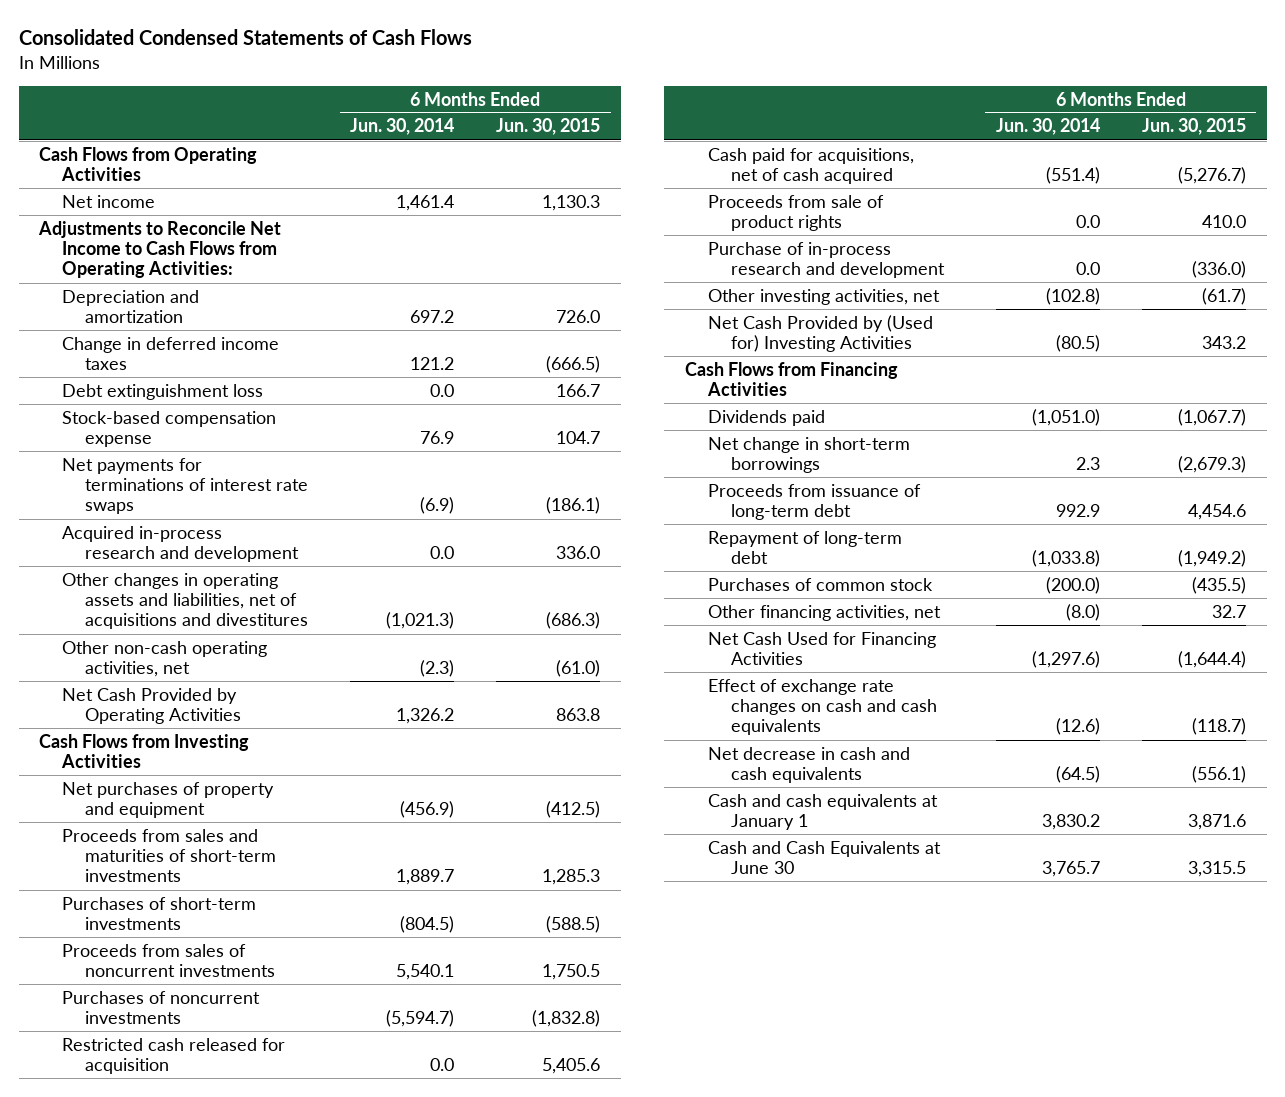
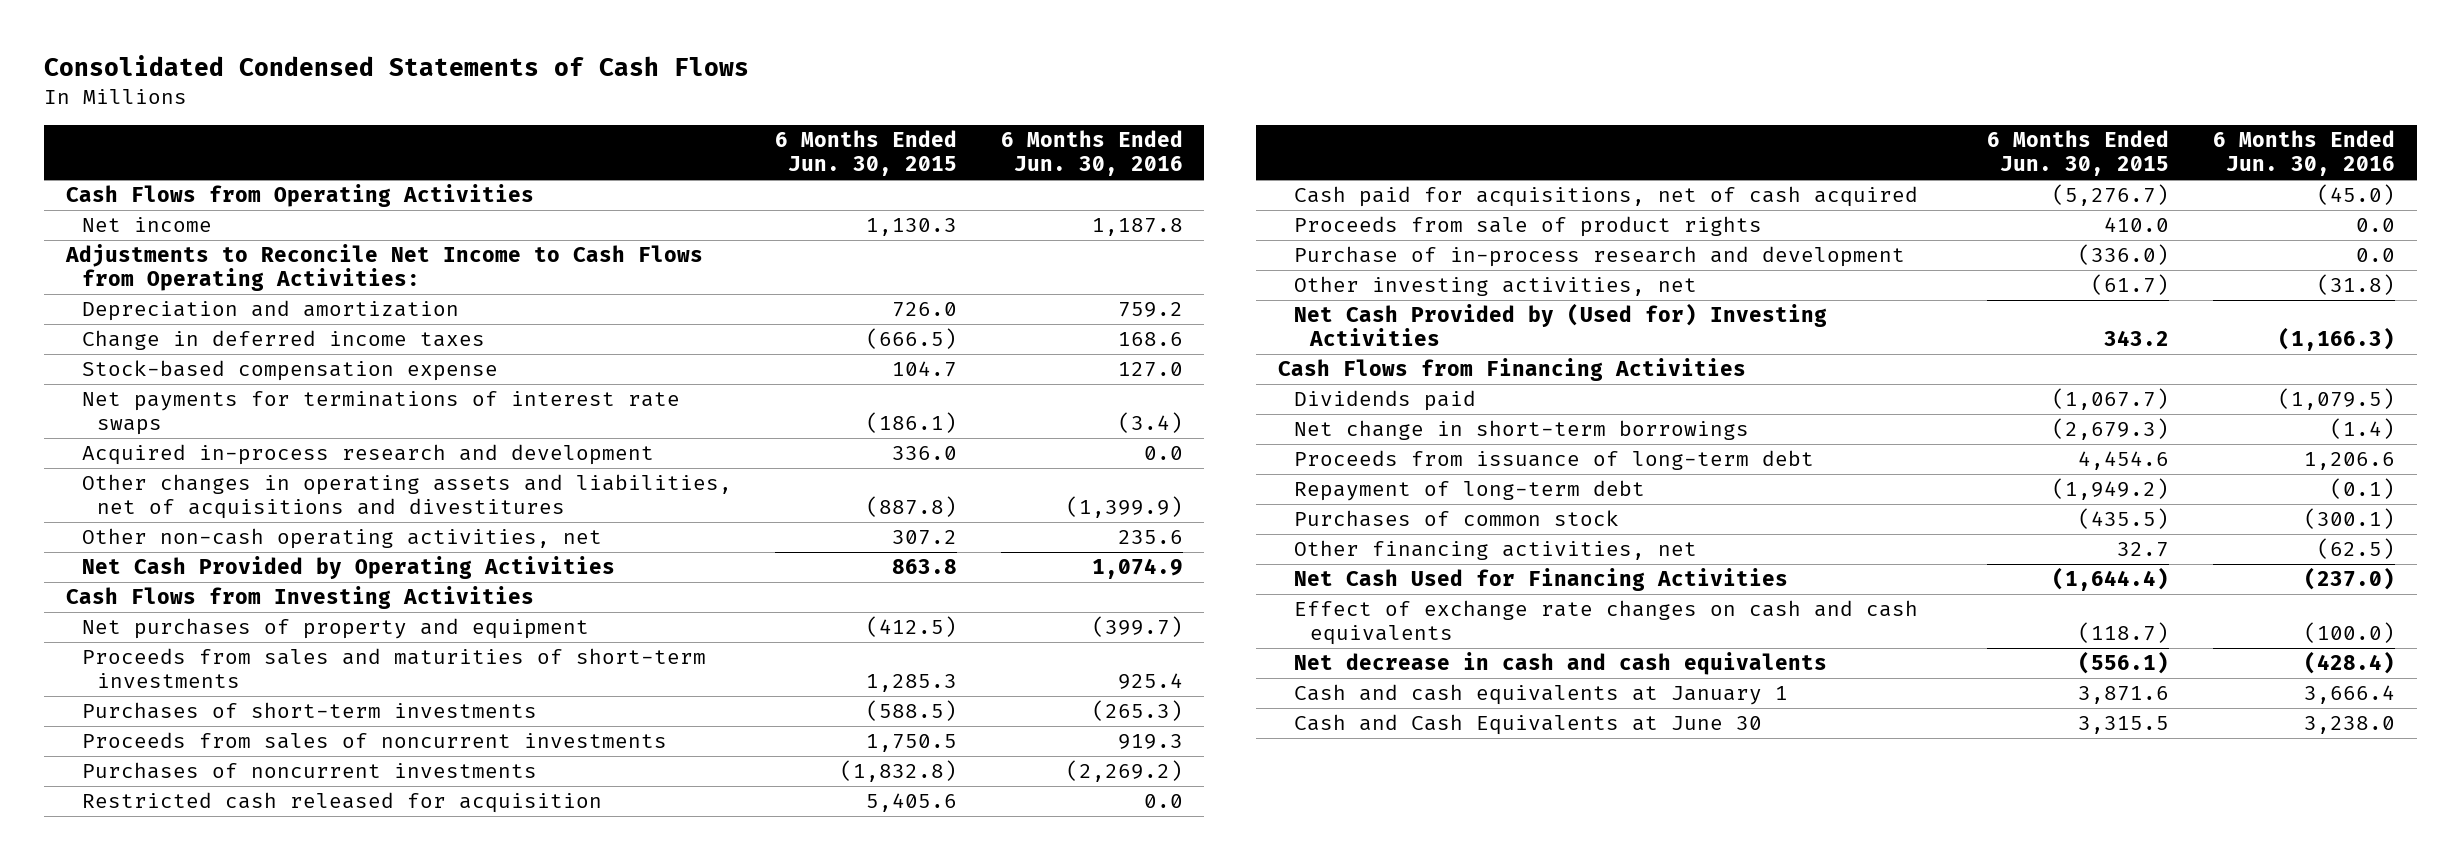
- | 6 Months Ended Jun. 30, 2014 | 6 Months Ended Jun. 30, 2015
+ | 6 Months Ended Jun. 30, 2015 | 6 Months Ended Jun. 30, 2016
- Debt extinguishment loss | 0.0 | 166.7
- Other changes in operating assets and liabilities, net of acquisitions and divestitures | (1,021.3) | (686.3)
- Other non-cash operating activities, net | (2.3) | (61.0)
+ Other changes in operating assets and liabilities, net of acquisitions and divestitures | (887.8) | (1,399.9)
+ Other non-cash operating activities, net | 307.2 | 235.6

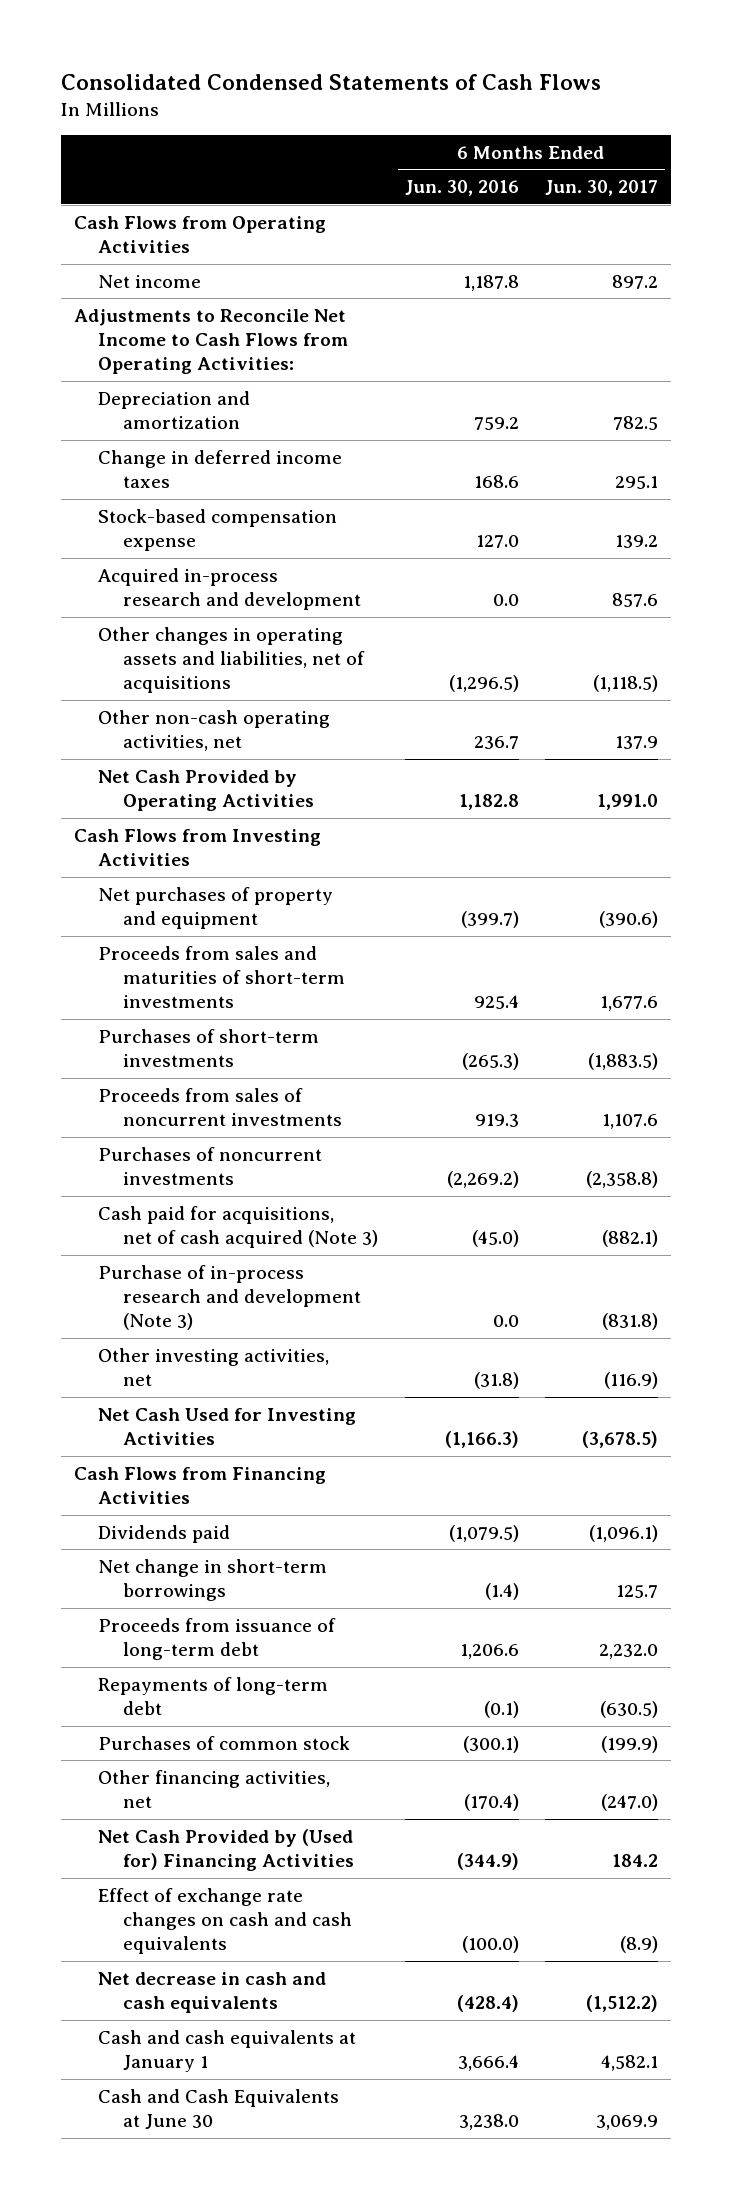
- | 6 Months Ended Jun. 30, 2015 | 6 Months Ended Jun. 30, 2016
+ | 6 Months Ended Jun. 30, 2016 | 6 Months Ended Jun. 30, 2017
- Net payments for terminations of interest rate swaps | (186.1) | (3.4)
- Other changes in operating assets and liabilities, net of acquisitions and divestitures | (887.8) | (1,399.9)
- Other non-cash operating activities, net | 307.2 | 235.6
- Net Cash Provided by Operating Activities | 863.8 | 1,074.9
+ Other changes in operating assets and liabilities, net of acquisitions | (1,296.5) | (1,118.5)
+ Other non-cash operating activities, net | 236.7 | 137.9
+ Net Cash Provided by Operating Activities | 1,182.8 | 1,991.0
- Restricted cash released for acquisition | 5,405.6 | 0.0
- Cash paid for acquisitions, net of cash acquired | (5,276.7) | (45.0)
- Proceeds from sale of product rights | 410.0 | 0.0
- Purchase of in-process research and development | (336.0) | 0.0
+ Cash paid for acquisitions, net of cash acquired (Note 3) | (45.0) | (882.1)
+ Purchase of in-process research and development (Note 3) | 0.0 | (831.8)
- Net Cash Provided by (Used for) Investing Activities | 343.2 | (1,166.3)
+ Net Cash Used for Investing Activities | (1,166.3) | (3,678.5)
- Repayment of long-term debt | (1,949.2) | (0.1)
+ Repayments of long-term debt | (0.1) | (630.5)
- Other financing activities, net | 32.7 | (62.5)
- Net Cash Used for Financing Activities | (1,644.4) | (237.0)
+ Other financing activities, net | (170.4) | (247.0)
+ Net Cash Provided by (Used for) Financing Activities | (344.9) | 184.2

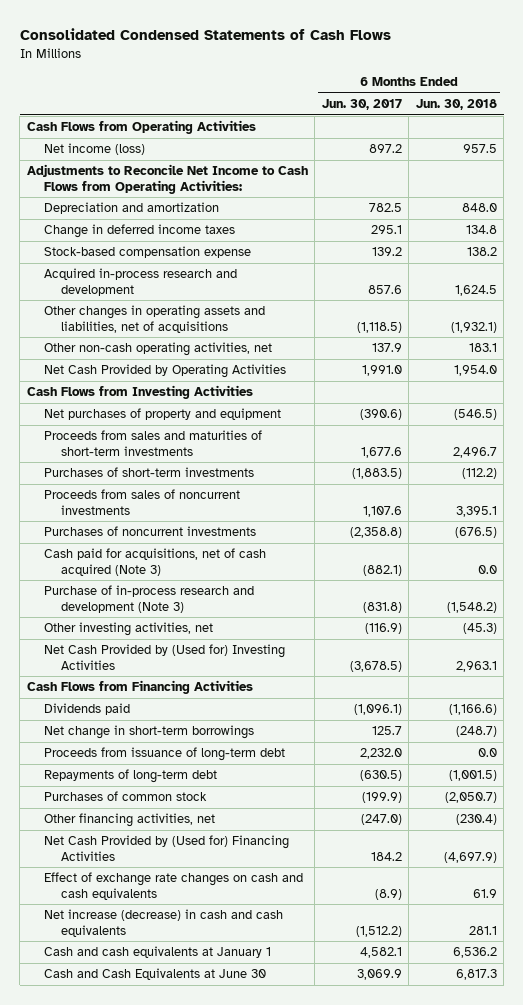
- | 6 Months Ended Jun. 30, 2016 | 6 Months Ended Jun. 30, 2017
+ | 6 Months Ended Jun. 30, 2017 | 6 Months Ended Jun. 30, 2018
- Net income | 1,187.8 | 897.2
+ Net income (loss) | 897.2 | 957.5
- Net Cash Used for Investing Activities | (1,166.3) | (3,678.5)
+ Net Cash Provided by (Used for) Investing Activities | (3,678.5) | 2,963.1
- Net decrease in cash and cash equivalents | (428.4) | (1,512.2)
+ Net increase (decrease) in cash and cash equivalents | (1,512.2) | 281.1

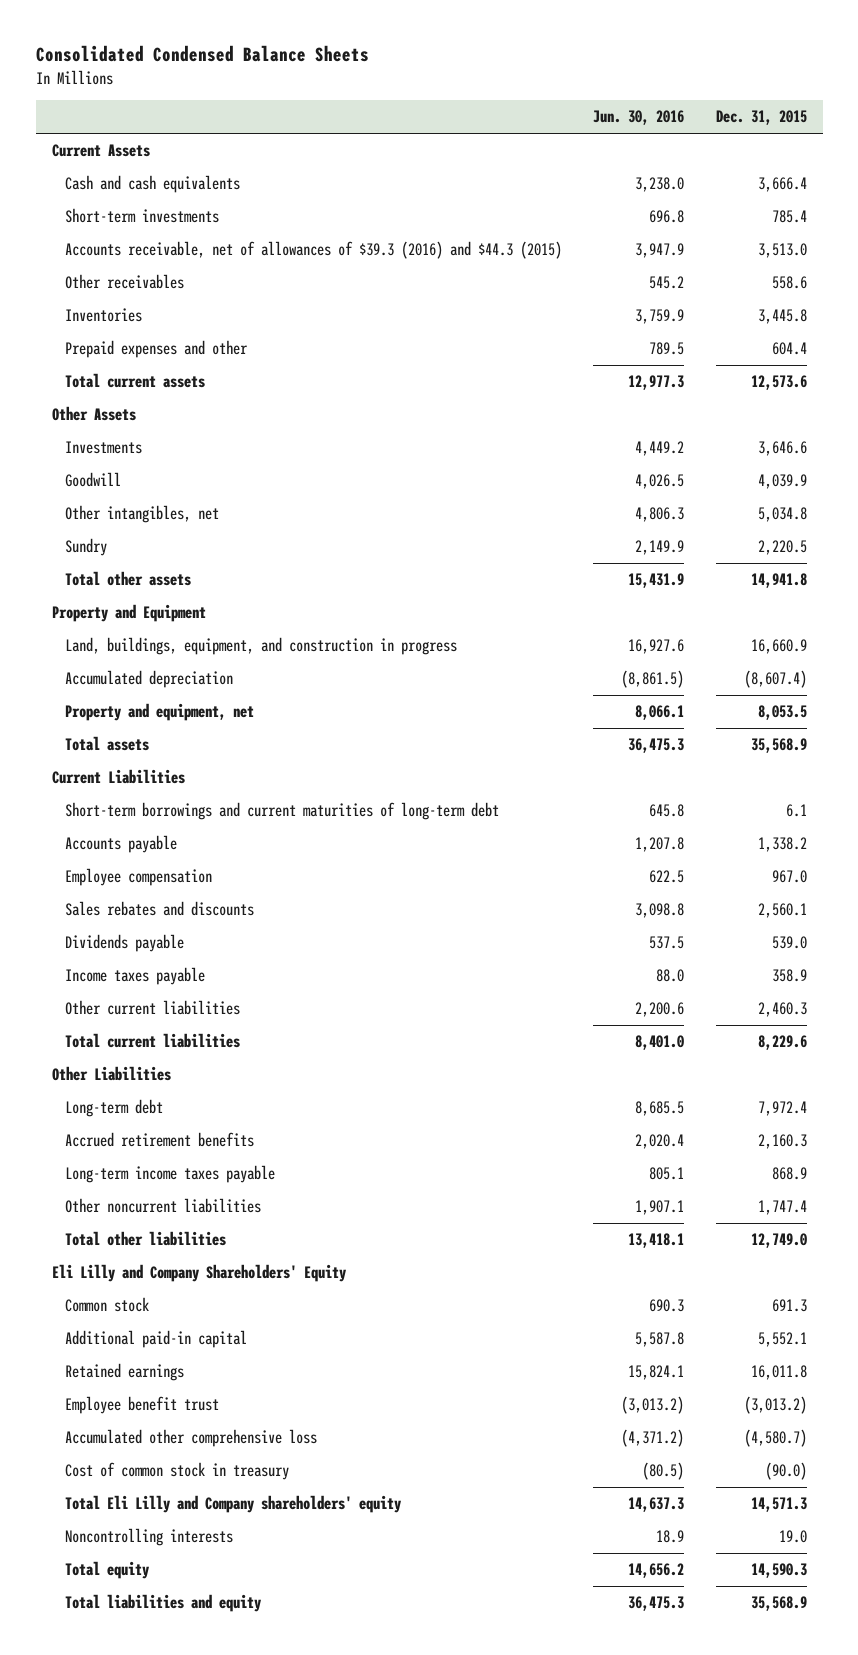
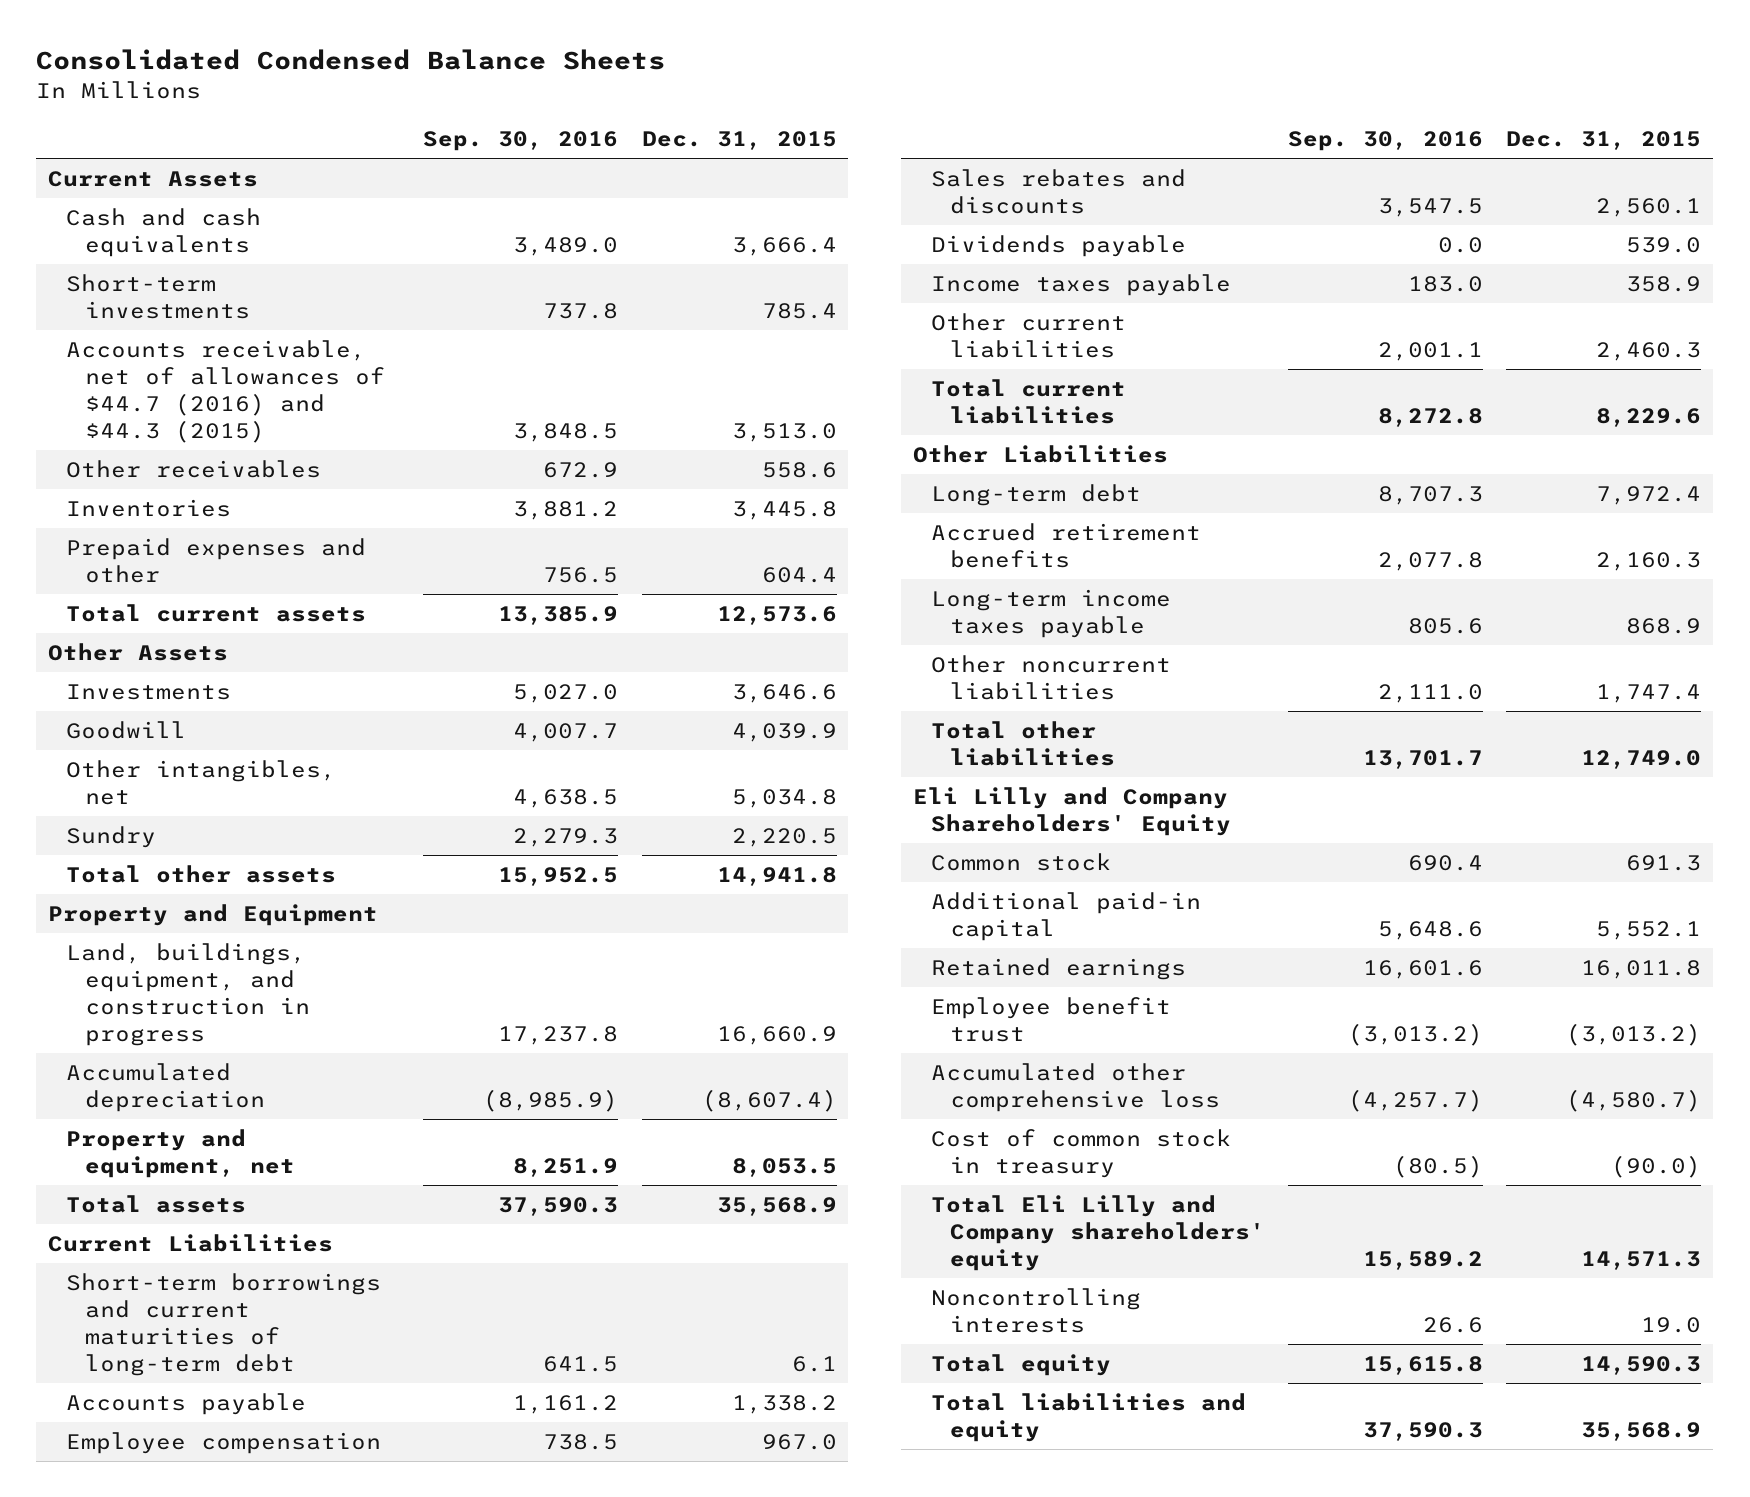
- | Jun. 30, 2016 | Dec. 31, 2015
+ | Sep. 30, 2016 | Dec. 31, 2015
- Accounts receivable, net of allowances of $39.3 (2016) and $44.3 (2015) | 3,947.9 | 3,513.0
+ Accounts receivable, net of allowances of $44.7 (2016) and $44.3 (2015) | 3,848.5 | 3,513.0

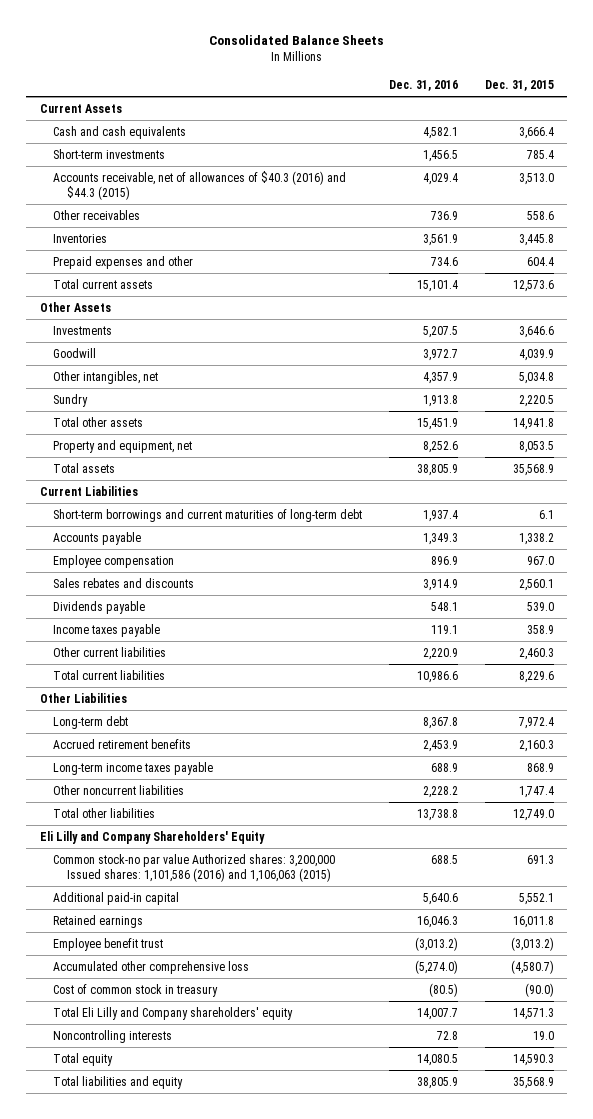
- Consolidated Condensed Balance Sheets
+ Consolidated Balance Sheets
- | Sep. 30, 2016 | Dec. 31, 2015
+ | Dec. 31, 2016 | Dec. 31, 2015
- Accounts receivable, net of allowances of $44.7 (2016) and $44.3 (2015) | 3,848.5 | 3,513.0
+ Accounts receivable, net of allowances of $40.3 (2016) and $44.3 (2015) | 4,029.4 | 3,513.0
- Property and Equipment
- Land, buildings, equipment, and construction in progress | 17,237.8 | 16,660.9
- Accumulated depreciation | (8,985.9) | (8,607.4)
- Common stock | 690.4 | 691.3
+ Common stock-no par value Authorized shares: 3,200,000 Issued shares: 1,101,586 (2016) and 1,106,063 (2015) | 688.5 | 691.3

